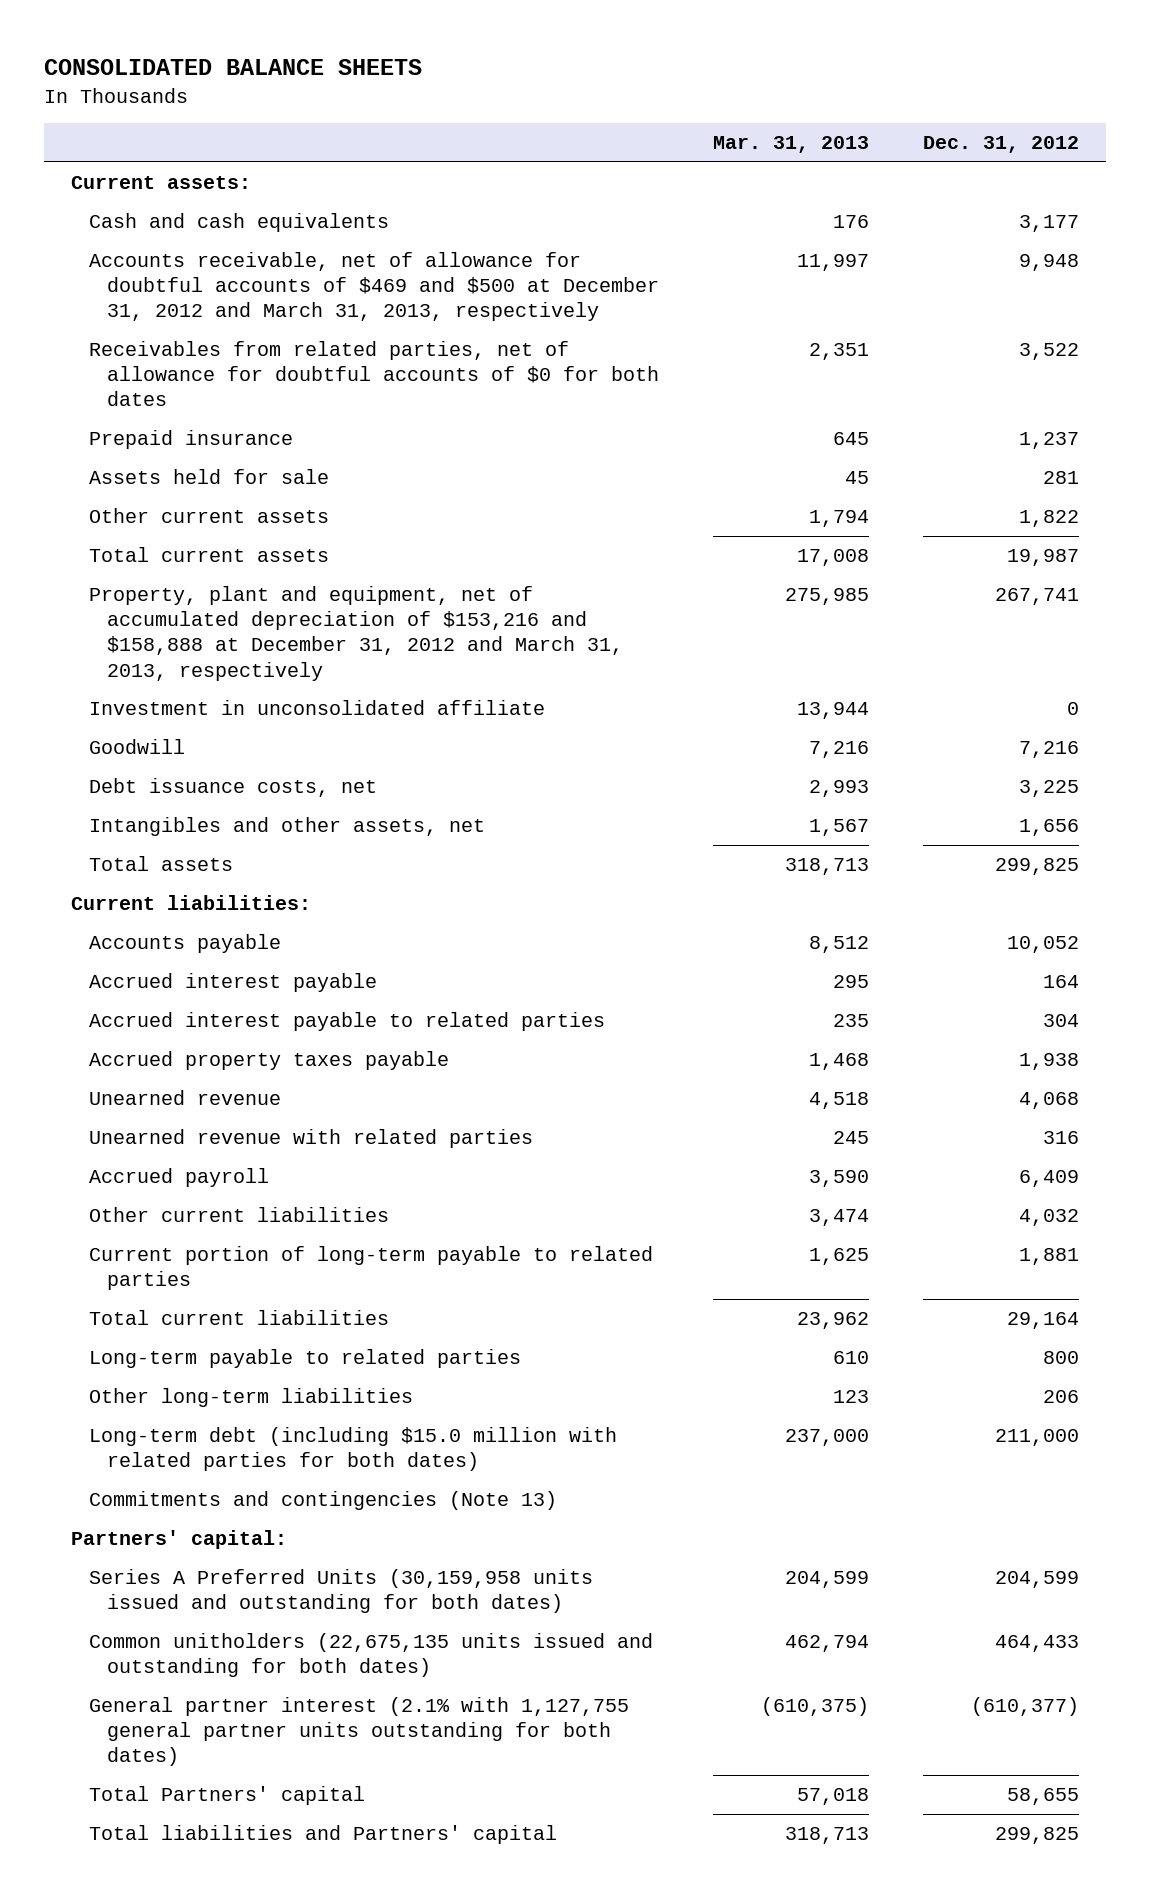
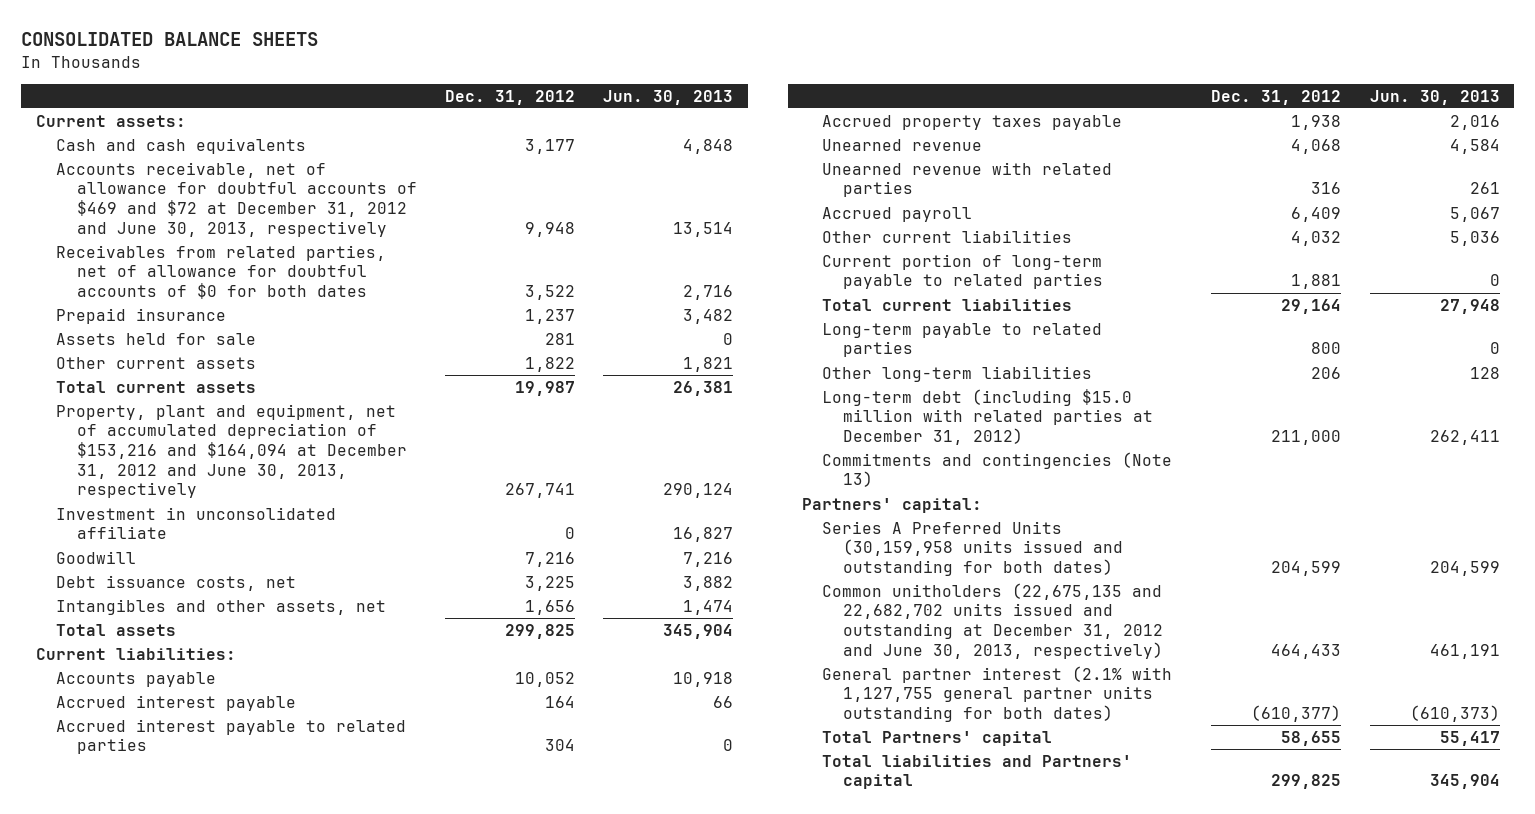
- | Mar. 31, 2013 | Dec. 31, 2012
+ | Dec. 31, 2012 | Jun. 30, 2013
- Accounts receivable, net of allowance for doubtful accounts of $469 and $500 at December 31, 2012 and March 31, 2013, respectively | 11,997 | 9,948
+ Accounts receivable, net of allowance for doubtful accounts of $469 and $72 at December 31, 2012 and June 30, 2013, respectively | 9,948 | 13,514
- Property, plant and equipment, net of accumulated depreciation of $153,216 and $158,888 at December 31, 2012 and March 31, 2013, respectively | 275,985 | 267,741
+ Property, plant and equipment, net of accumulated depreciation of $153,216 and $164,094 at December 31, 2012 and June 30, 2013, respectively | 267,741 | 290,124
- Long-term debt (including $15.0 million with related parties for both dates) | 237,000 | 211,000
+ Long-term debt (including $15.0 million with related parties at December 31, 2012) | 211,000 | 262,411
- Common unitholders (22,675,135 units issued and outstanding for both dates) | 462,794 | 464,433
+ Common unitholders (22,675,135 and 22,682,702 units issued and outstanding at December 31, 2012 and June 30, 2013, respectively) | 464,433 | 461,191

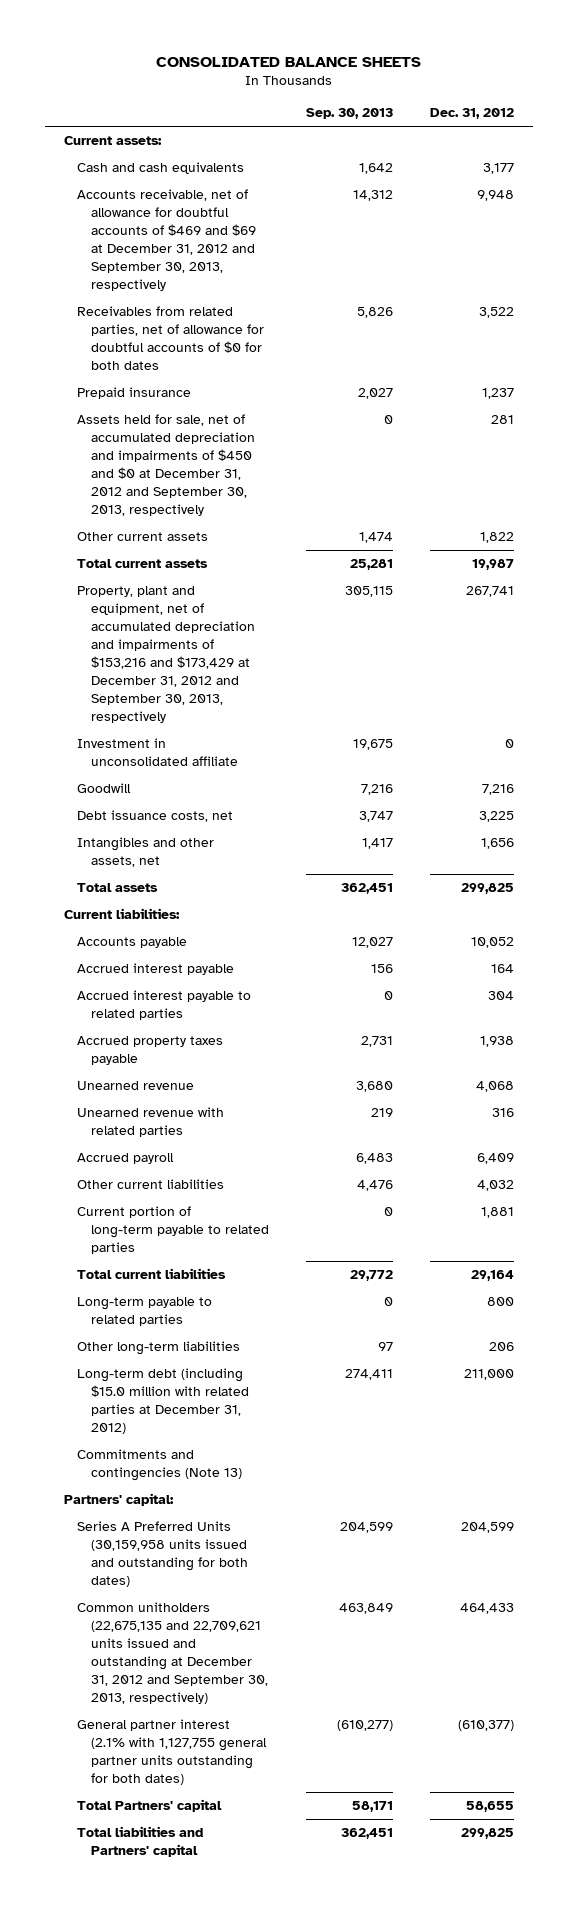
- | Dec. 31, 2012 | Jun. 30, 2013
+ | Sep. 30, 2013 | Dec. 31, 2012
- Accounts receivable, net of allowance for doubtful accounts of $469 and $72 at December 31, 2012 and June 30, 2013, respectively | 9,948 | 13,514
+ Accounts receivable, net of allowance for doubtful accounts of $469 and $69 at December 31, 2012 and September 30, 2013, respectively | 14,312 | 9,948
- Assets held for sale | 281 | 0
+ Assets held for sale, net of accumulated depreciation and impairments of $450 and $0 at December 31, 2012 and September 30, 2013, respectively | 0 | 281
- Property, plant and equipment, net of accumulated depreciation of $153,216 and $164,094 at December 31, 2012 and June 30, 2013, respectively | 267,741 | 290,124
+ Property, plant and equipment, net of accumulated depreciation and impairments of $153,216 and $173,429 at December 31, 2012 and September 30, 2013, respectively | 305,115 | 267,741
- Common unitholders (22,675,135 and 22,682,702 units issued and outstanding at December 31, 2012 and June 30, 2013, respectively) | 464,433 | 461,191
+ Common unitholders (22,675,135 and 22,709,621 units issued and outstanding at December 31, 2012 and September 30, 2013, respectively) | 463,849 | 464,433

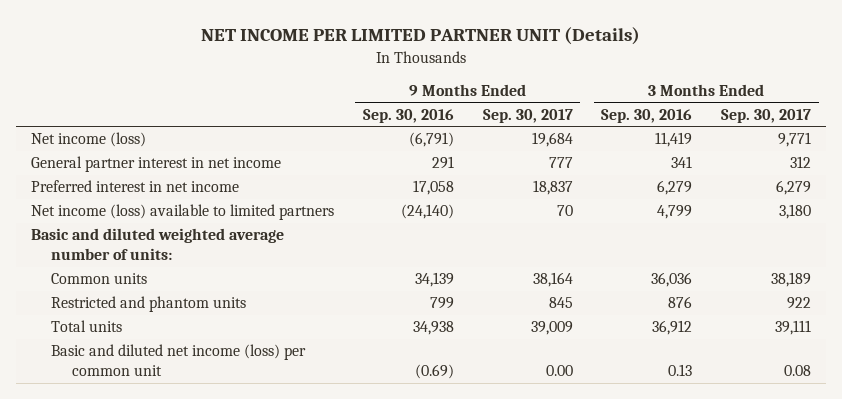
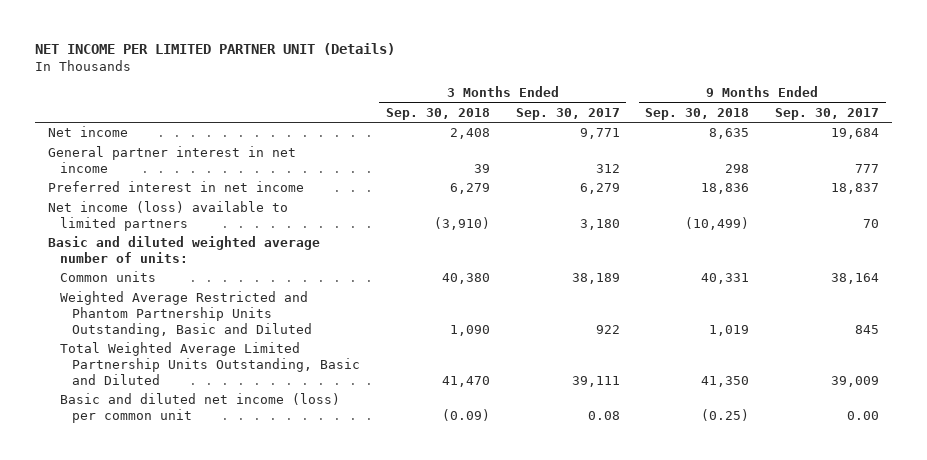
- | 9 Months Ended Sep. 30, 2016 | 9 Months Ended Sep. 30, 2017 | 3 Months Ended Sep. 30, 2016 | 3 Months Ended Sep. 30, 2017
+ | 3 Months Ended Sep. 30, 2018 | 3 Months Ended Sep. 30, 2017 | 9 Months Ended Sep. 30, 2018 | 9 Months Ended Sep. 30, 2017
- Net income (loss) | (6,791) | 19,684 | 11,419 | 9,771
+ Net income | 2,408 | 9,771 | 8,635 | 19,684
- Restricted and phantom units | 799 | 845 | 876 | 922
- Total units | 34,938 | 39,009 | 36,912 | 39,111
+ Weighted Average Restricted and Phantom Partnership Units Outstanding, Basic and Diluted | 1,090 | 922 | 1,019 | 845
+ Total Weighted Average Limited Partnership Units Outstanding, Basic and Diluted | 41,470 | 39,111 | 41,350 | 39,009

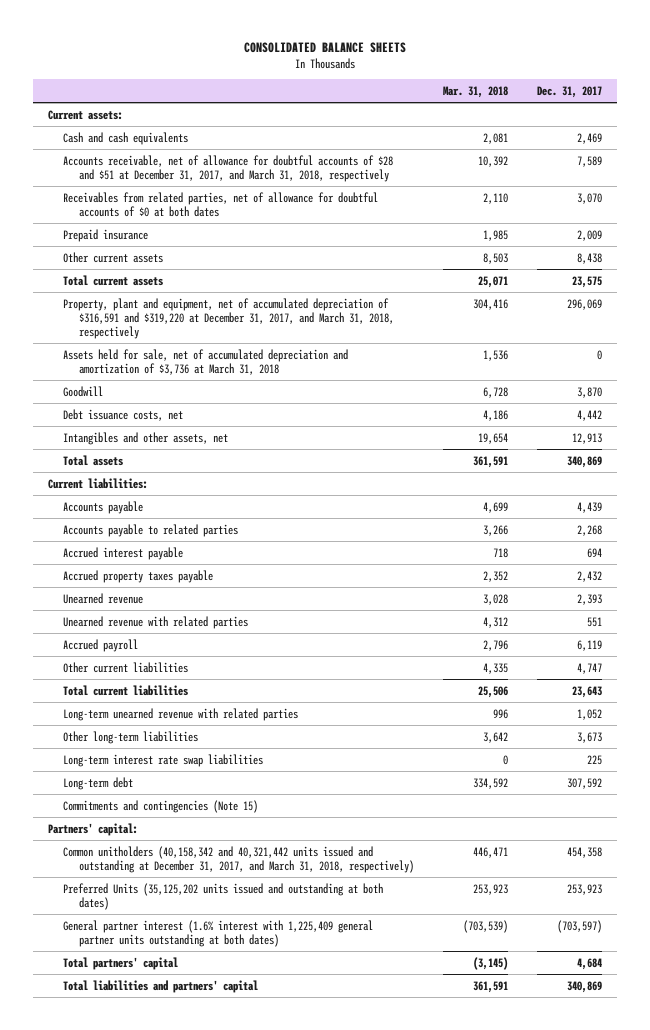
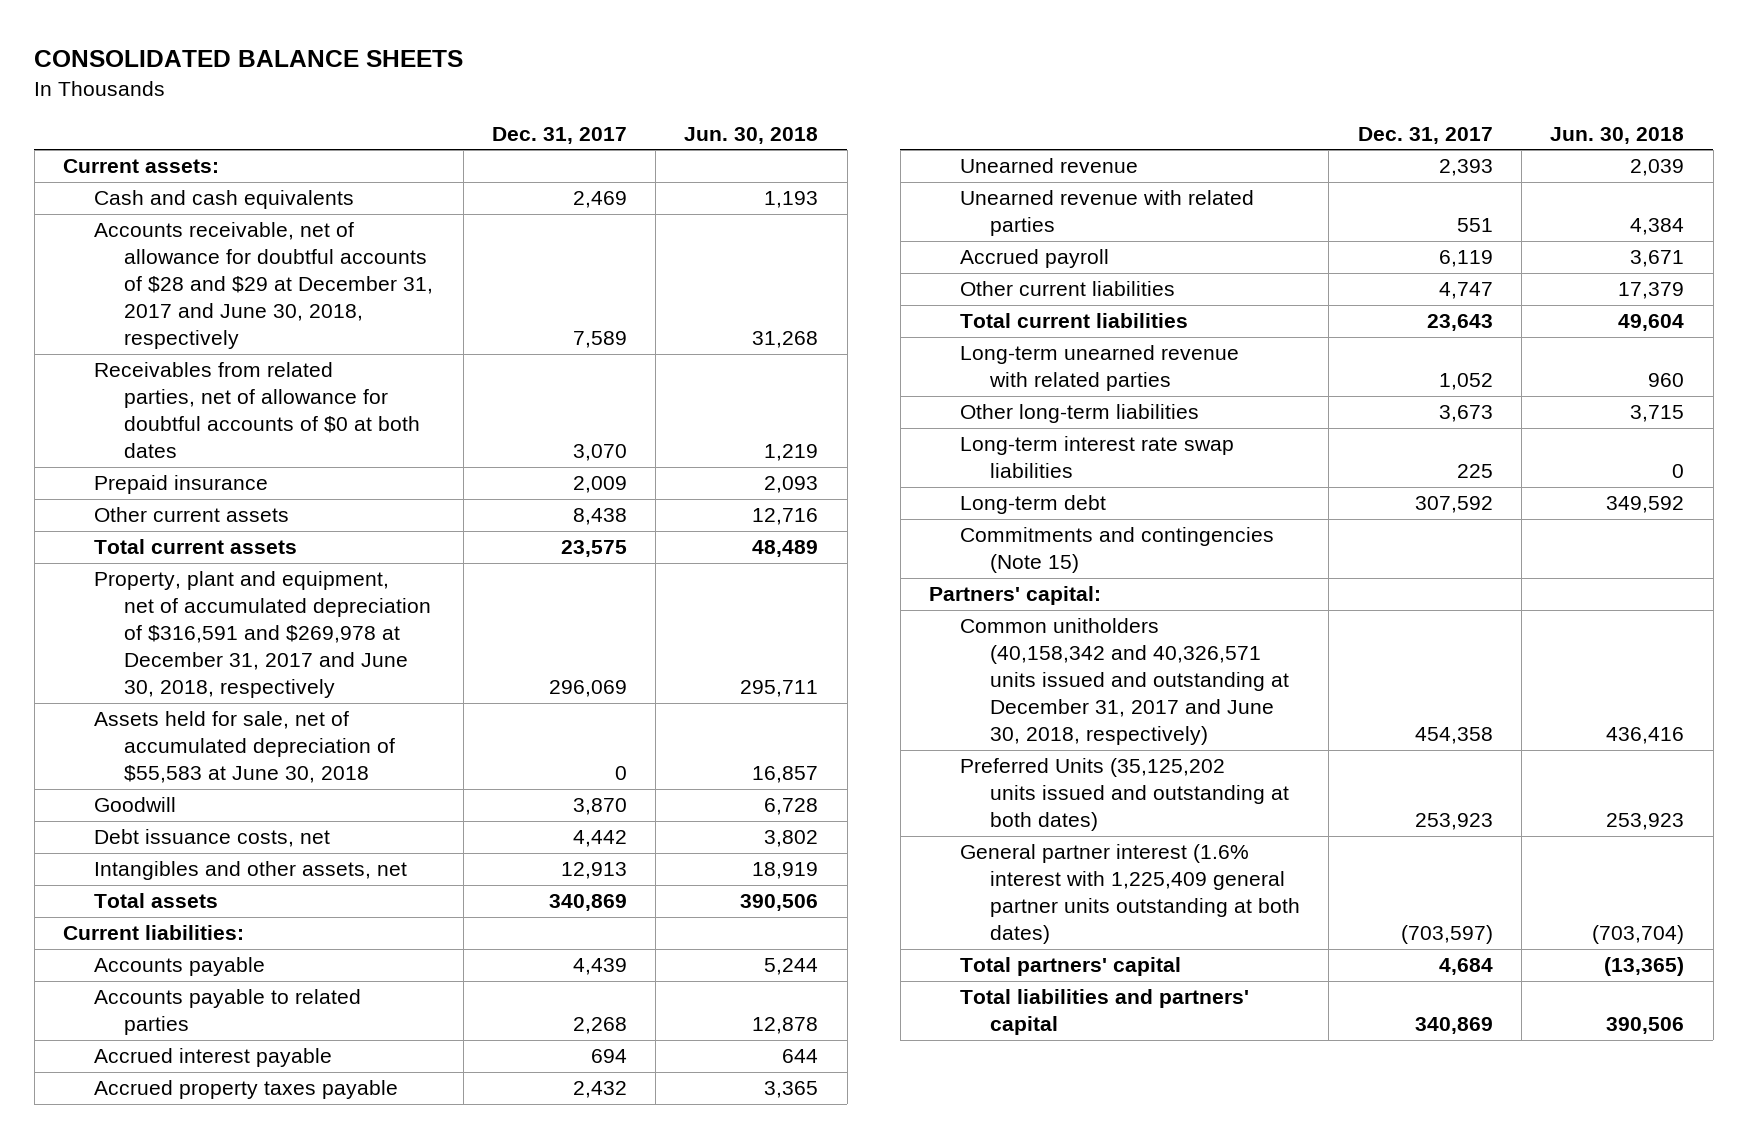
- | Mar. 31, 2018 | Dec. 31, 2017
+ | Dec. 31, 2017 | Jun. 30, 2018
- Accounts receivable, net of allowance for doubtful accounts of $28 and $51 at December 31, 2017, and March 31, 2018, respectively | 10,392 | 7,589
+ Accounts receivable, net of allowance for doubtful accounts of $28 and $29 at December 31, 2017 and June 30, 2018, respectively | 7,589 | 31,268
- Property, plant and equipment, net of accumulated depreciation of $316,591 and $319,220 at December 31, 2017, and March 31, 2018, respectively | 304,416 | 296,069
- Assets held for sale, net of accumulated depreciation and amortization of $3,736 at March 31, 2018 | 1,536 | 0
+ Property, plant and equipment, net of accumulated depreciation of $316,591 and $269,978 at December 31, 2017 and June 30, 2018, respectively | 296,069 | 295,711
+ Assets held for sale, net of accumulated depreciation of $55,583 at June 30, 2018 | 0 | 16,857
- Common unitholders (40,158,342 and 40,321,442 units issued and outstanding at December 31, 2017, and March 31, 2018, respectively) | 446,471 | 454,358
+ Common unitholders (40,158,342 and 40,326,571 units issued and outstanding at December 31, 2017 and June 30, 2018, respectively) | 454,358 | 436,416

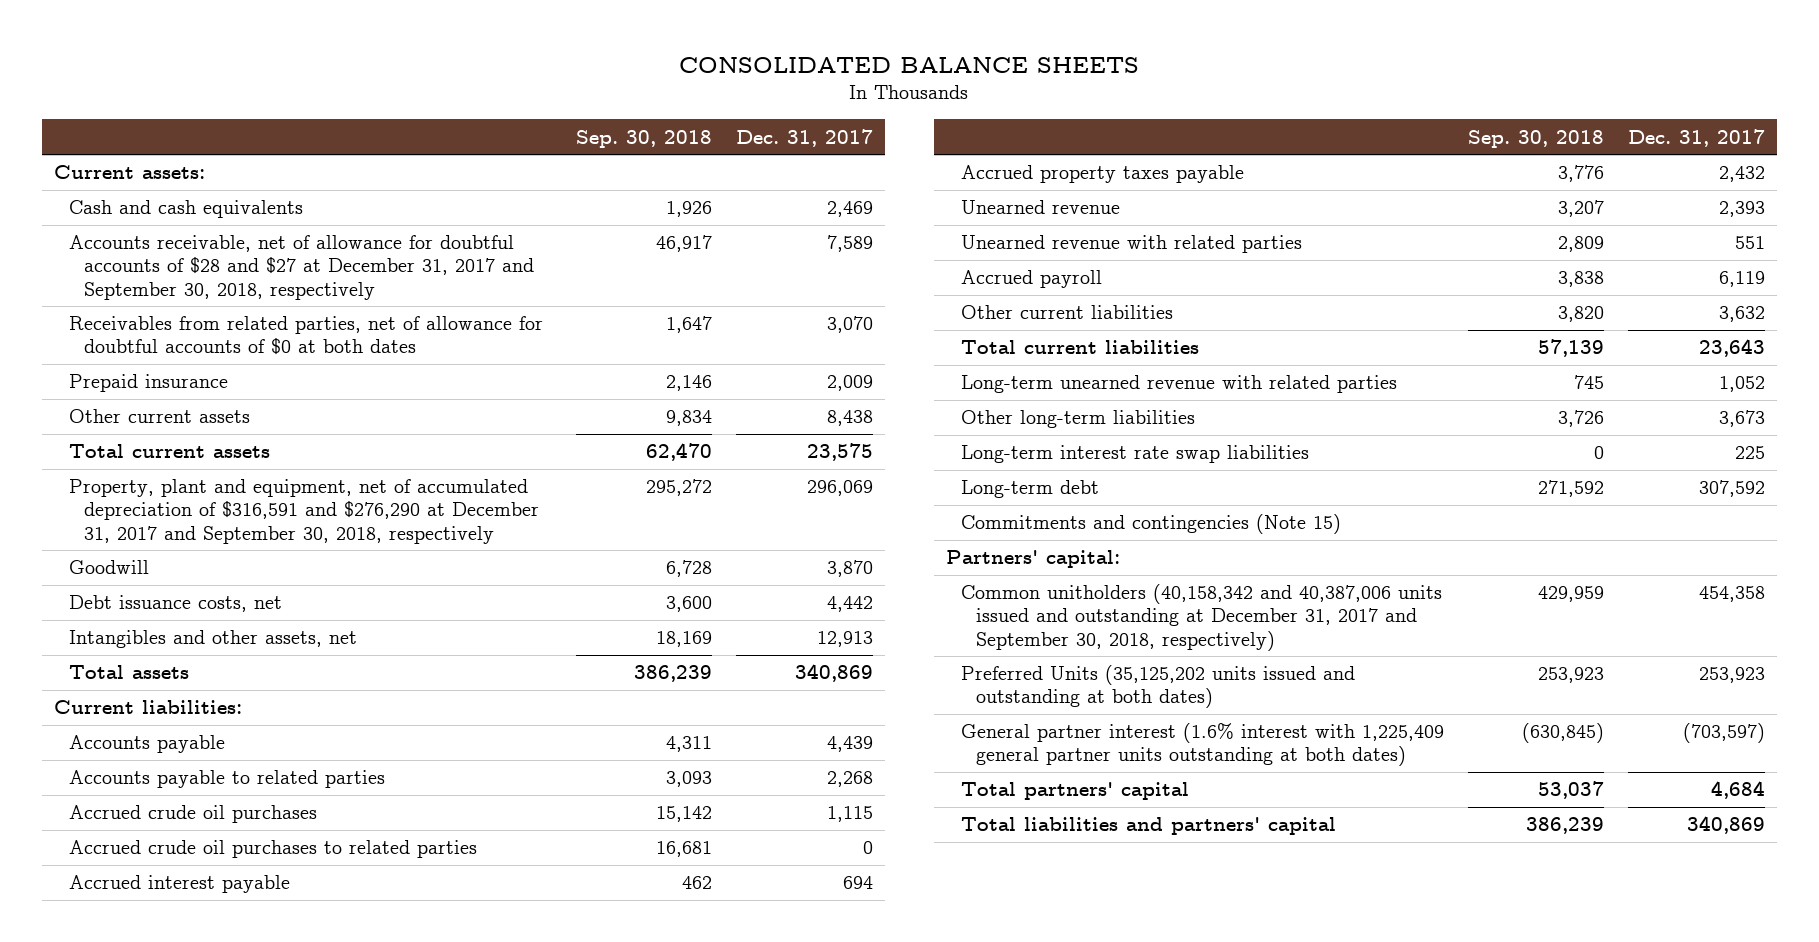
- | Dec. 31, 2017 | Jun. 30, 2018
+ | Sep. 30, 2018 | Dec. 31, 2017
- Accounts receivable, net of allowance for doubtful accounts of $28 and $29 at December 31, 2017 and June 30, 2018, respectively | 7,589 | 31,268
+ Accounts receivable, net of allowance for doubtful accounts of $28 and $27 at December 31, 2017 and September 30, 2018, respectively | 46,917 | 7,589
- Property, plant and equipment, net of accumulated depreciation of $316,591 and $269,978 at December 31, 2017 and June 30, 2018, respectively | 296,069 | 295,711
- Assets held for sale, net of accumulated depreciation of $55,583 at June 30, 2018 | 0 | 16,857
+ Property, plant and equipment, net of accumulated depreciation of $316,591 and $276,290 at December 31, 2017 and September 30, 2018, respectively | 295,272 | 296,069
+ Accrued crude oil purchases | 15,142 | 1,115
+ Accrued crude oil purchases to related parties | 16,681 | 0
- Other current liabilities | 4,747 | 17,379
+ Other current liabilities | 3,820 | 3,632
- Common unitholders (40,158,342 and 40,326,571 units issued and outstanding at December 31, 2017 and June 30, 2018, respectively) | 454,358 | 436,416
+ Common unitholders (40,158,342 and 40,387,006 units issued and outstanding at December 31, 2017 and September 30, 2018, respectively) | 429,959 | 454,358

